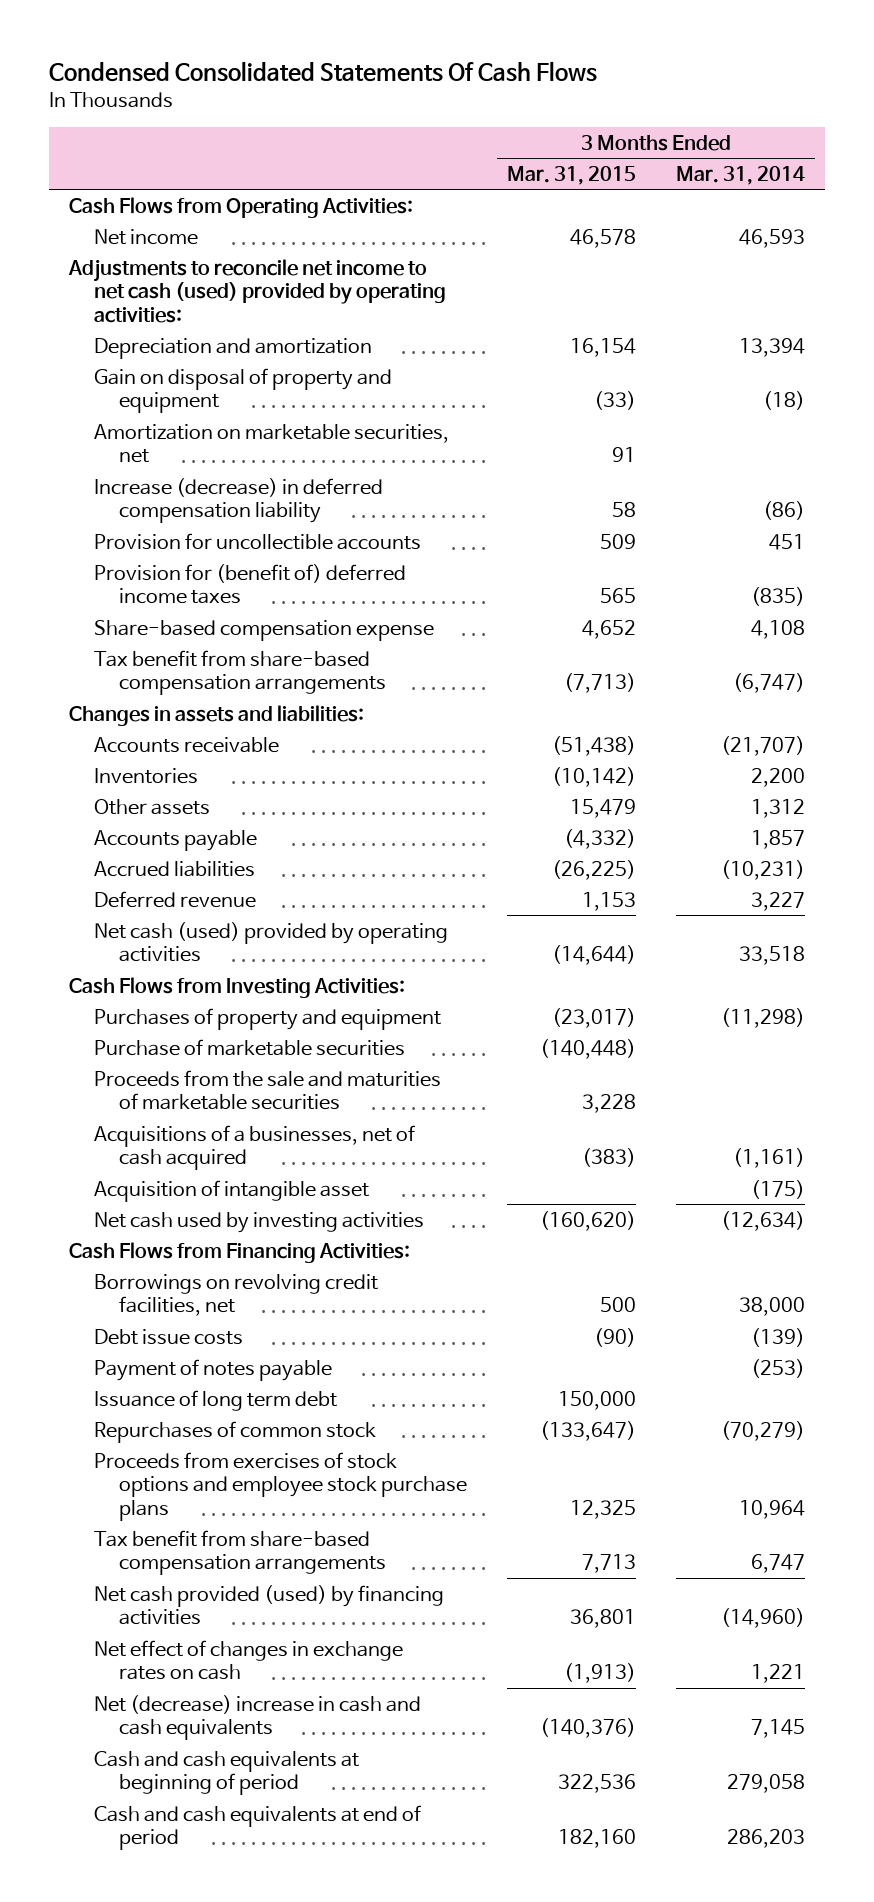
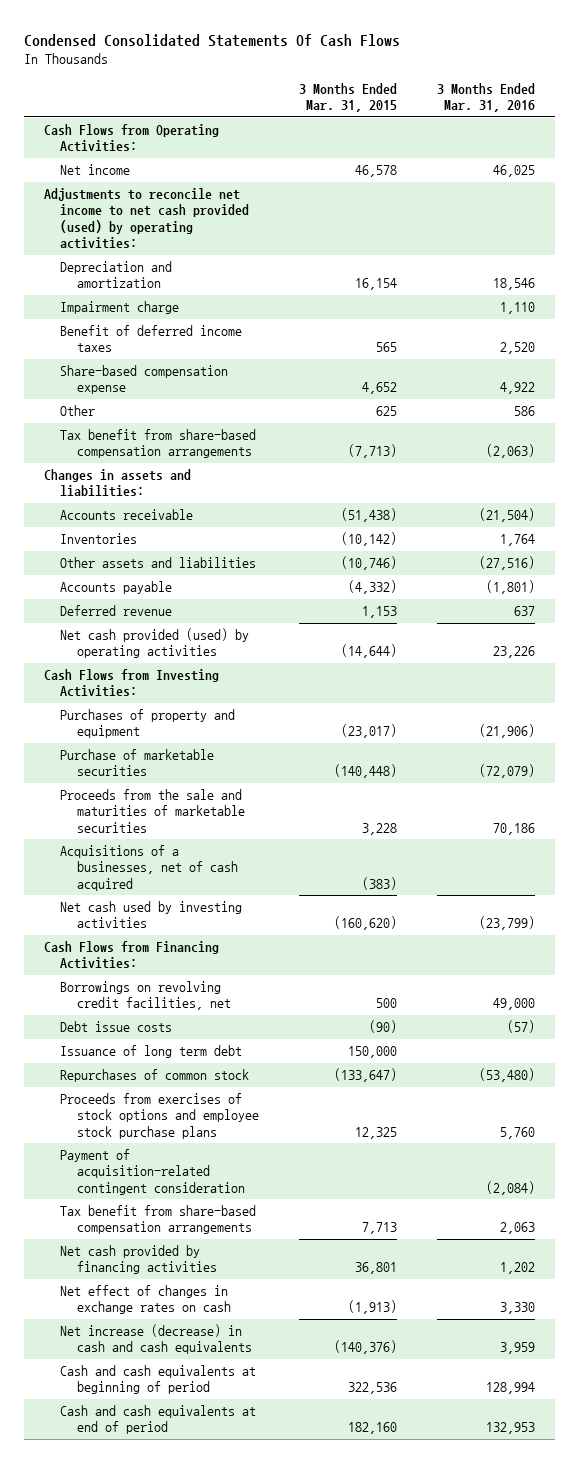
- | 3 Months Ended Mar. 31, 2015 | 3 Months Ended Mar. 31, 2014
+ | 3 Months Ended Mar. 31, 2015 | 3 Months Ended Mar. 31, 2016
- Adjustments to reconcile net income to net cash (used) provided by operating activities:
+ Adjustments to reconcile net income to net cash provided (used) by operating activities:
- Gain on disposal of property and equipment | (33) | (18)
- Amortization on marketable securities, net | 91 |
- Increase (decrease) in deferred compensation liability | 58 | (86)
- Provision for uncollectible accounts | 509 | 451
- Provision for (benefit of) deferred income taxes | 565 | (835)
+ Impairment charge | | 1,110
+ Benefit of deferred income taxes | 565 | 2,520
+ Other | 625 | 586
- Other assets | 15,479 | 1,312
+ Other assets and liabilities | (10,746) | (27,516)
- Accrued liabilities | (26,225) | (10,231)
- Net cash (used) provided by operating activities | (14,644) | 33,518
+ Net cash provided (used) by operating activities | (14,644) | 23,226
- Acquisition of intangible asset | | (175)
- Payment of notes payable | | (253)
+ Payment of acquisition-related contingent consideration | | (2,084)
- Net cash provided (used) by financing activities | 36,801 | (14,960)
+ Net cash provided by financing activities | 36,801 | 1,202
- Net (decrease) increase in cash and cash equivalents | (140,376) | 7,145
+ Net increase (decrease) in cash and cash equivalents | (140,376) | 3,959

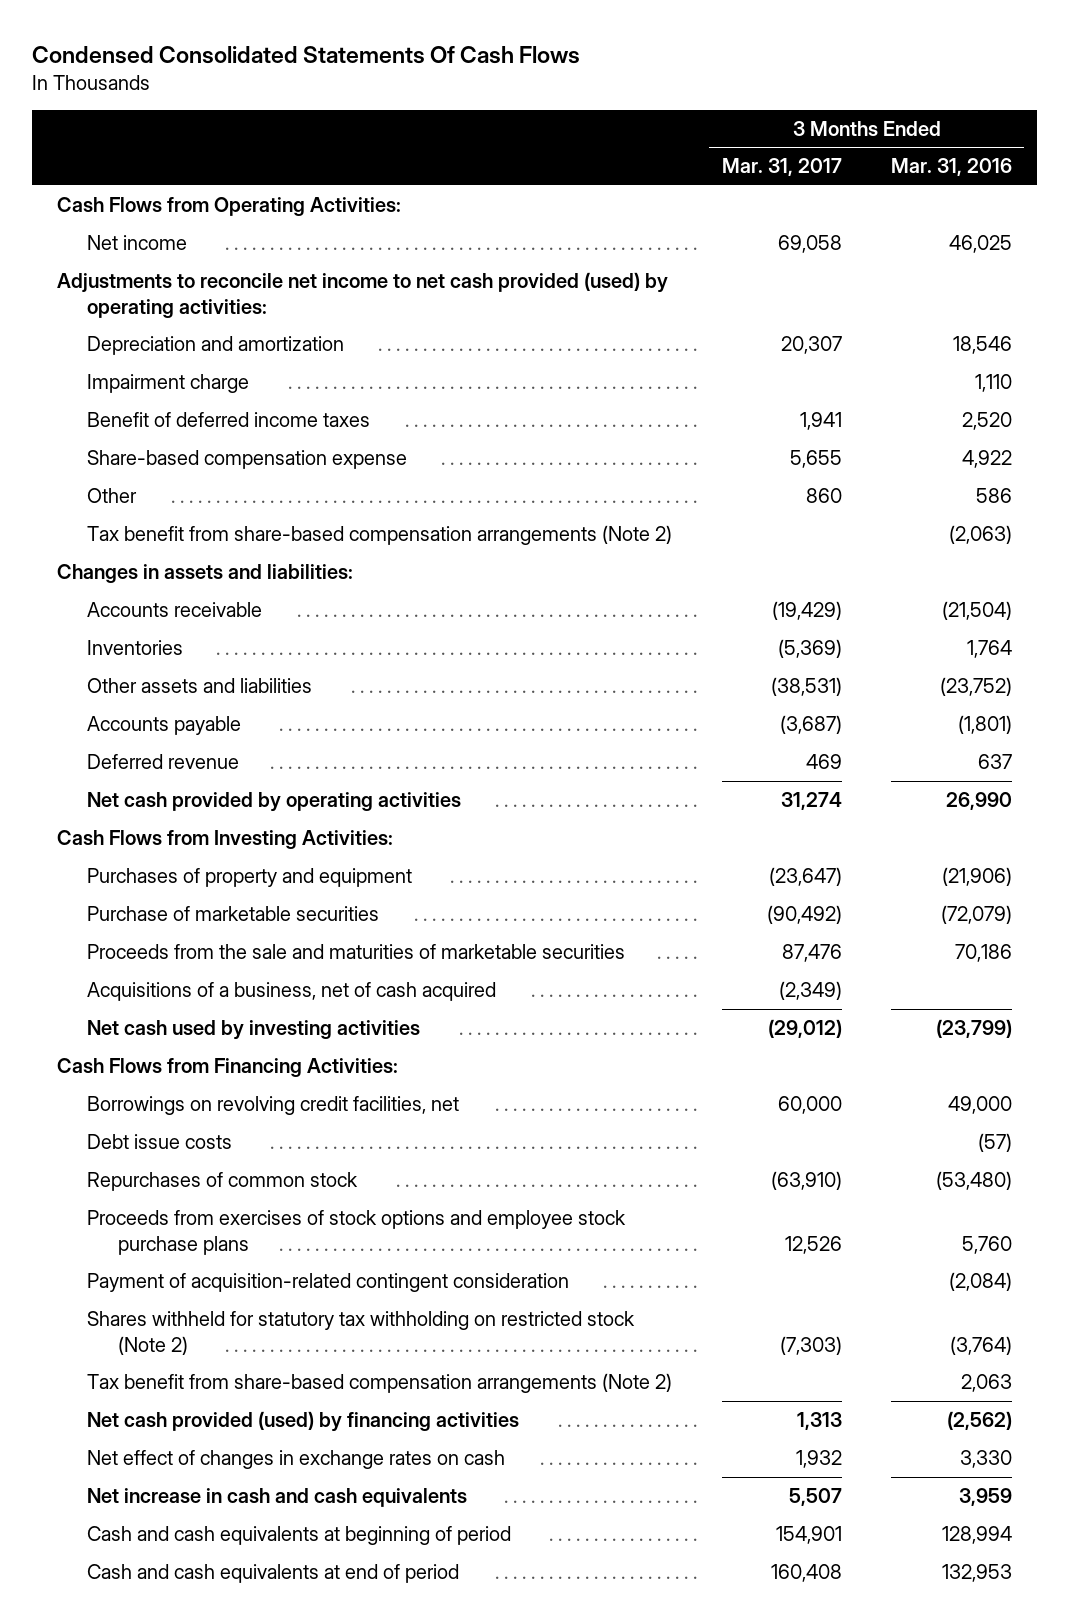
- | 3 Months Ended Mar. 31, 2015 | 3 Months Ended Mar. 31, 2016
+ | 3 Months Ended Mar. 31, 2017 | 3 Months Ended Mar. 31, 2016
- Tax benefit from share-based compensation arrangements | (7,713) | (2,063)
+ Tax benefit from share-based compensation arrangements (Note 2) | | (2,063)
- Other assets and liabilities | (10,746) | (27,516)
+ Other assets and liabilities | (38,531) | (23,752)
- Net cash provided (used) by operating activities | (14,644) | 23,226
+ Net cash provided by operating activities | 31,274 | 26,990
- Acquisitions of a businesses, net of cash acquired | (383) |
+ Acquisitions of a business, net of cash acquired | (2,349) |
- Issuance of long term debt | 150,000 |
- Tax benefit from share-based compensation arrangements | 7,713 | 2,063
- Net cash provided by financing activities | 36,801 | 1,202
+ Shares withheld for statutory tax withholding on restricted stock (Note 2) | (7,303) | (3,764)
+ Tax benefit from share-based compensation arrangements (Note 2) | | 2,063
+ Net cash provided (used) by financing activities | 1,313 | (2,562)
- Net increase (decrease) in cash and cash equivalents | (140,376) | 3,959
+ Net increase in cash and cash equivalents | 5,507 | 3,959

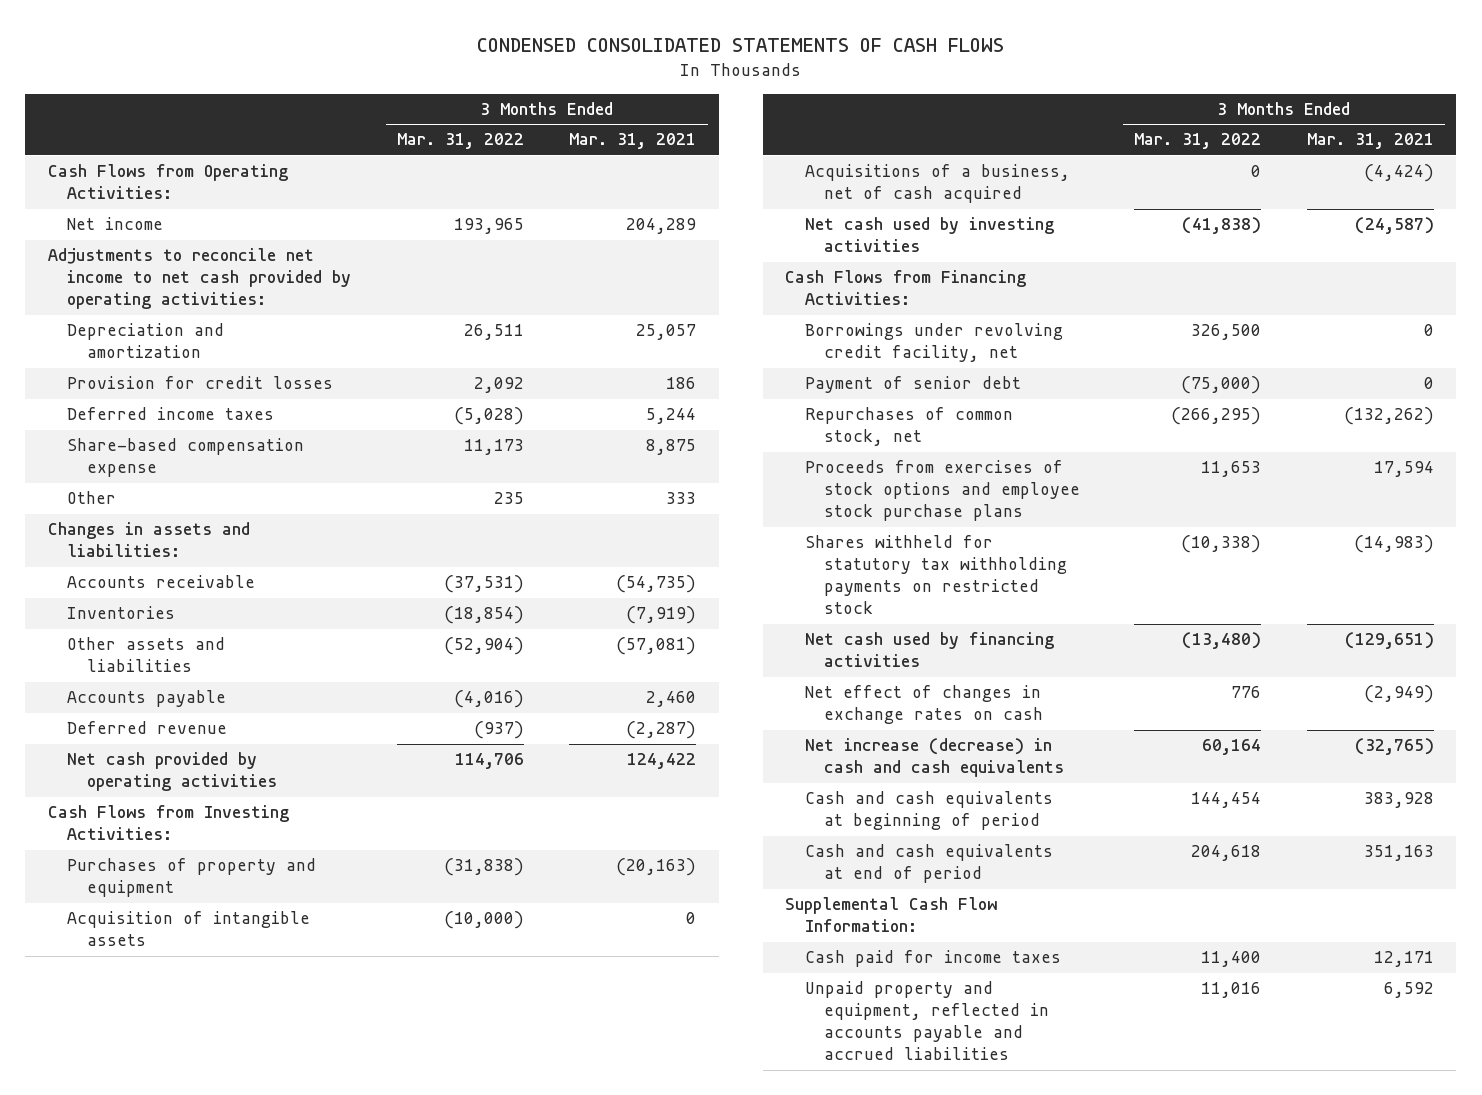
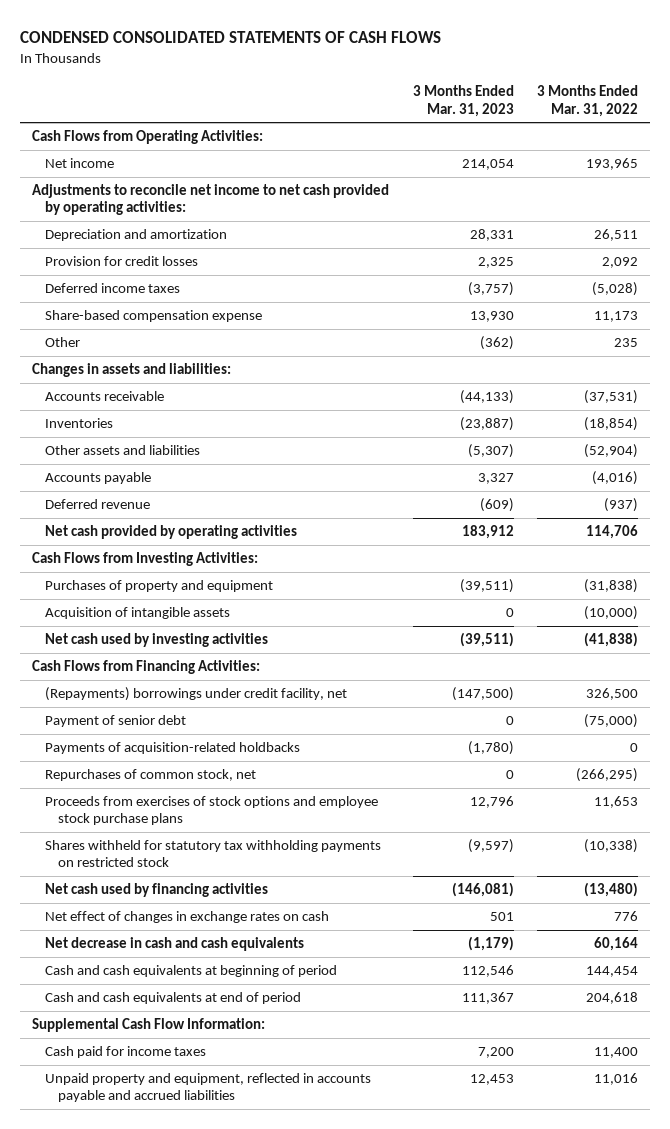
- | 3 Months Ended Mar. 31, 2022 | 3 Months Ended Mar. 31, 2021
+ | 3 Months Ended Mar. 31, 2023 | 3 Months Ended Mar. 31, 2022
- Acquisitions of a business, net of cash acquired | 0 | (4,424)
- Borrowings under revolving credit facility, net | 326,500 | 0
+ (Repayments) borrowings under credit facility, net | (147,500) | 326,500
+ Payments of acquisition-related holdbacks | (1,780) | 0
- Net increase (decrease) in cash and cash equivalents | 60,164 | (32,765)
+ Net decrease in cash and cash equivalents | (1,179) | 60,164

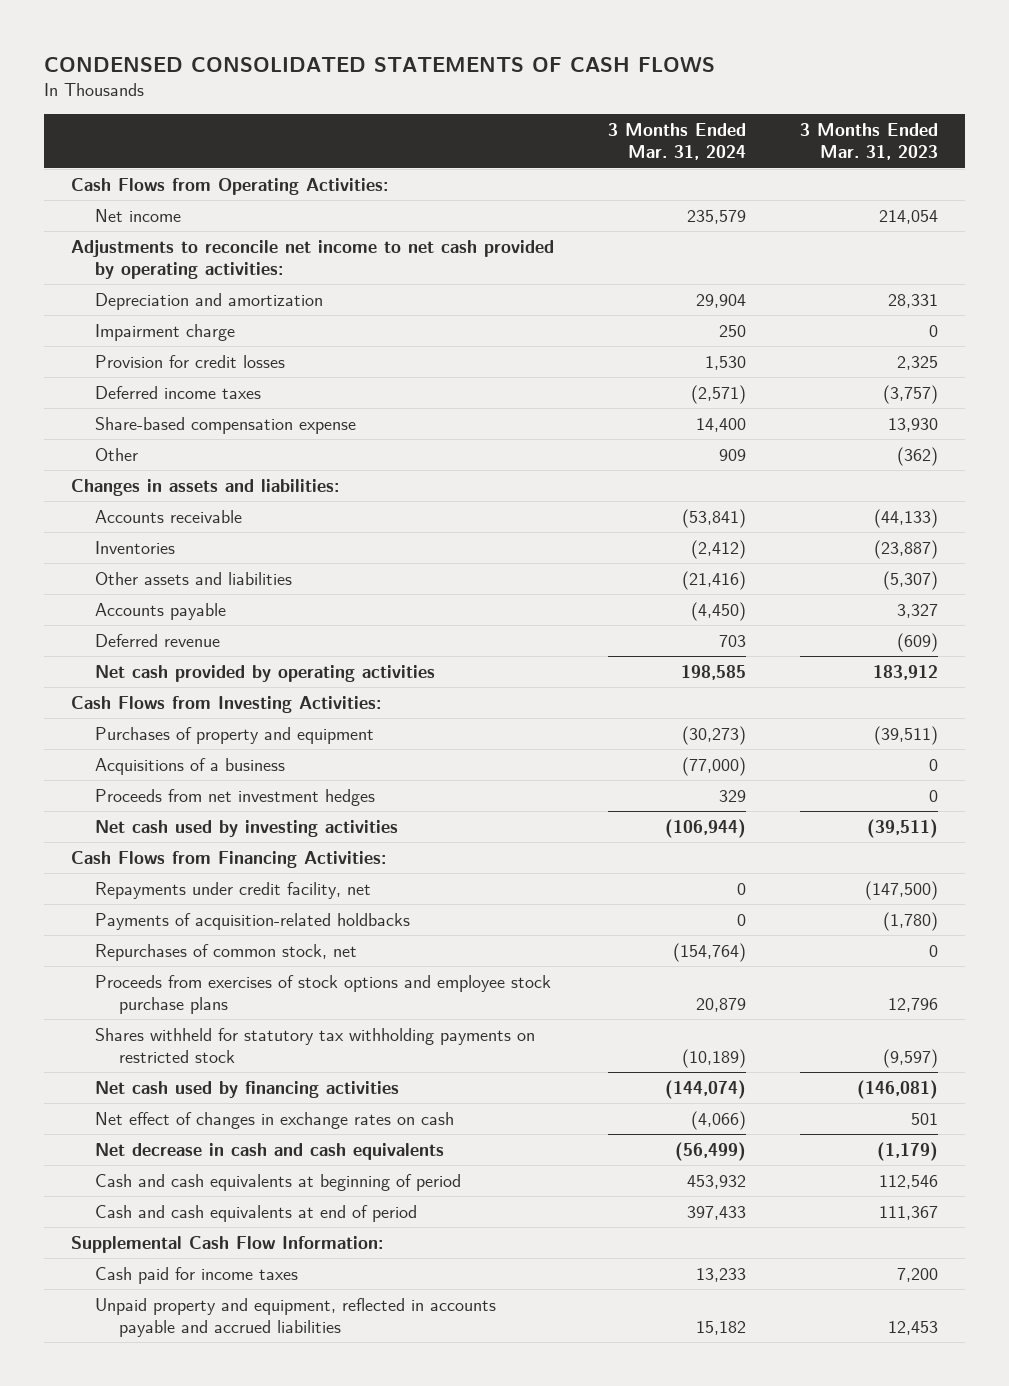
- | 3 Months Ended Mar. 31, 2023 | 3 Months Ended Mar. 31, 2022
+ | 3 Months Ended Mar. 31, 2024 | 3 Months Ended Mar. 31, 2023
+ Impairment charge | 250 | 0
- Acquisition of intangible assets | 0 | (10,000)
+ Acquisitions of a business | (77,000) | 0
+ Proceeds from net investment hedges | 329 | 0
- (Repayments) borrowings under credit facility, net | (147,500) | 326,500
- Payment of senior debt | 0 | (75,000)
+ Repayments under credit facility, net | 0 | (147,500)

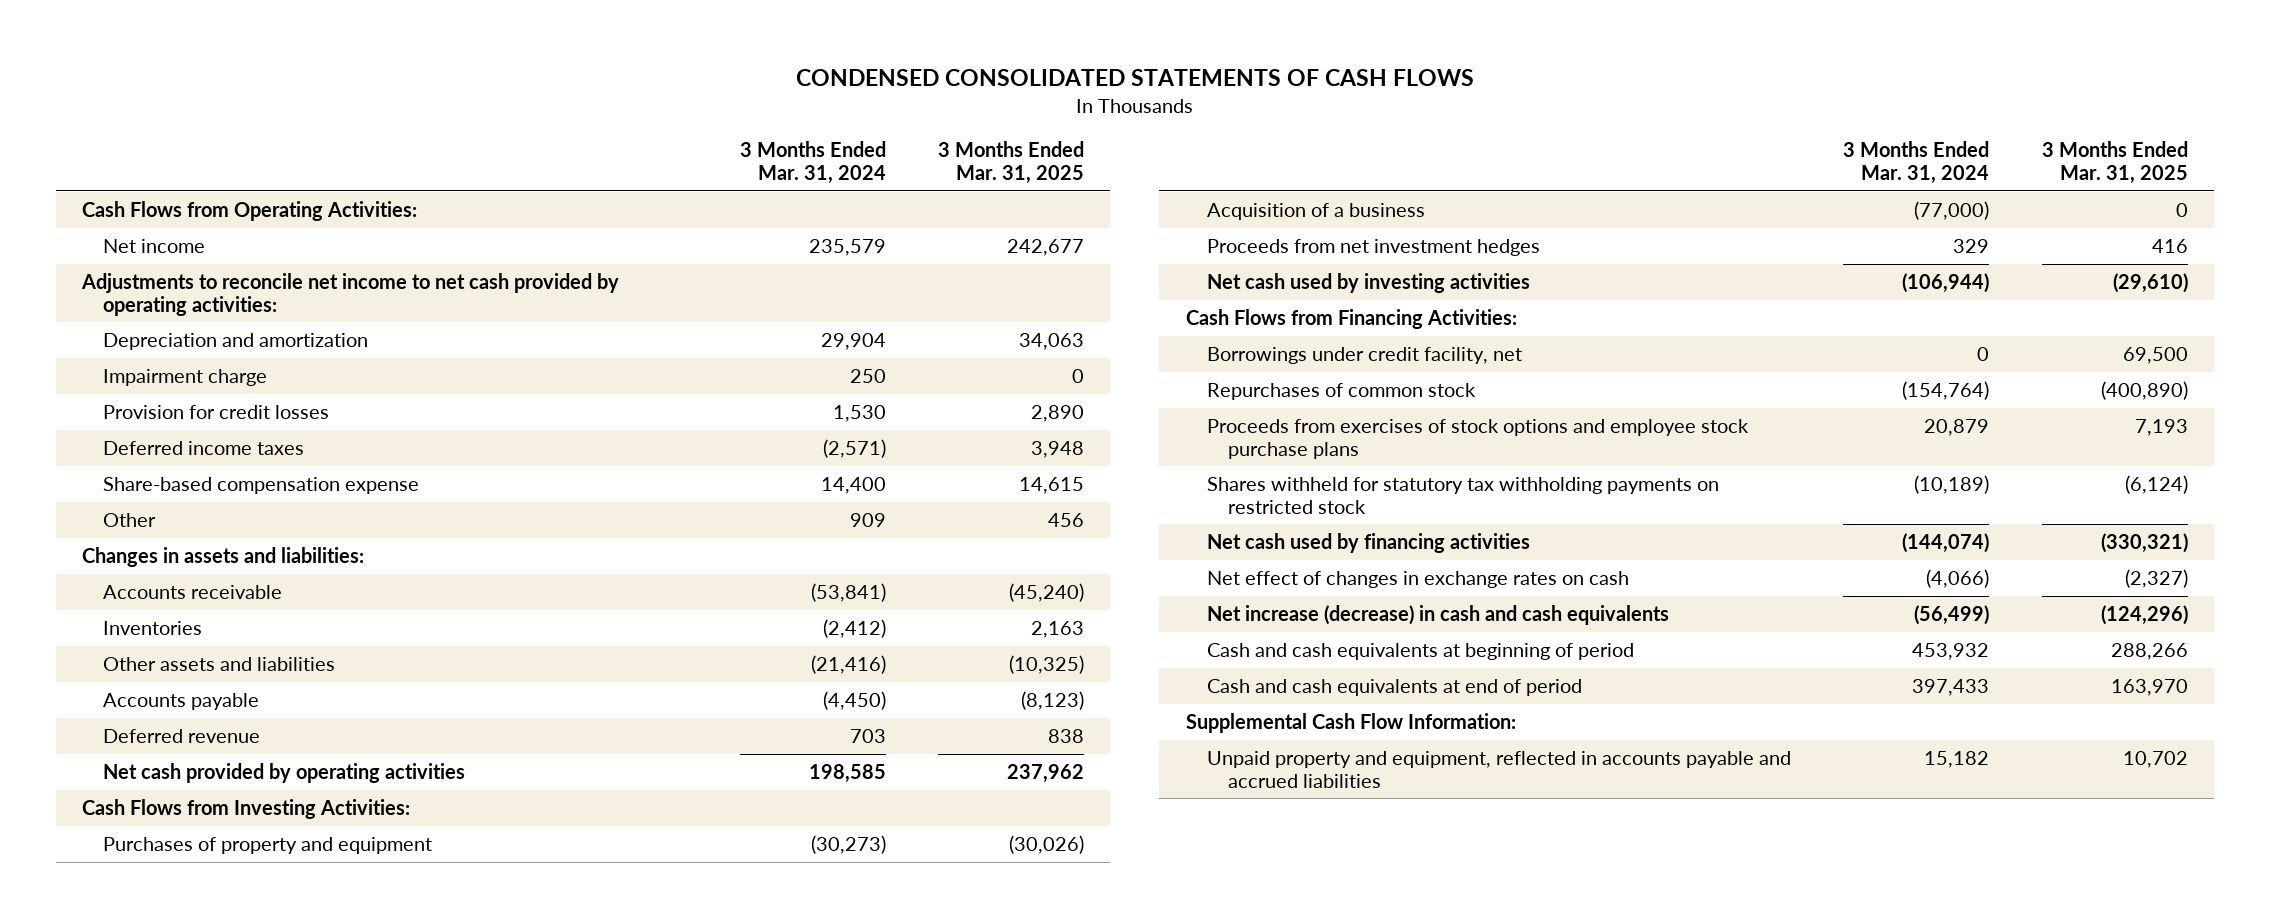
- | 3 Months Ended Mar. 31, 2024 | 3 Months Ended Mar. 31, 2023
+ | 3 Months Ended Mar. 31, 2024 | 3 Months Ended Mar. 31, 2025
- Acquisitions of a business | (77,000) | 0
+ Acquisition of a business | (77,000) | 0
- Repayments under credit facility, net | 0 | (147,500)
- Payments of acquisition-related holdbacks | 0 | (1,780)
- Repurchases of common stock, net | (154,764) | 0
+ Borrowings under credit facility, net | 0 | 69,500
+ Repurchases of common stock | (154,764) | (400,890)
- Net decrease in cash and cash equivalents | (56,499) | (1,179)
+ Net increase (decrease) in cash and cash equivalents | (56,499) | (124,296)
- Cash paid for income taxes | 13,233 | 7,200

